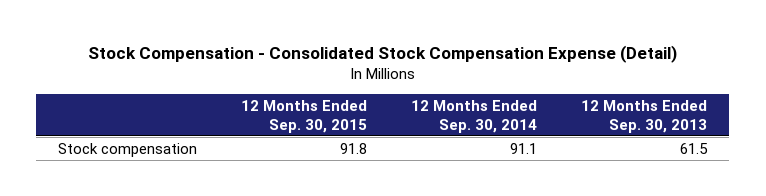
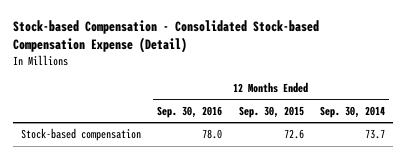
- Stock Compensation - Consolidated Stock Compensation Expense (Detail)
+ Stock-based Compensation - Consolidated Stock-based Compensation Expense (Detail)
- | 12 Months Ended Sep. 30, 2015 | 12 Months Ended Sep. 30, 2014 | 12 Months Ended Sep. 30, 2013
+ | 12 Months Ended Sep. 30, 2016 | 12 Months Ended Sep. 30, 2015 | 12 Months Ended Sep. 30, 2014
- Stock compensation | 91.8 | 91.1 | 61.5
+ Stock-based compensation | 78.0 | 72.6 | 73.7

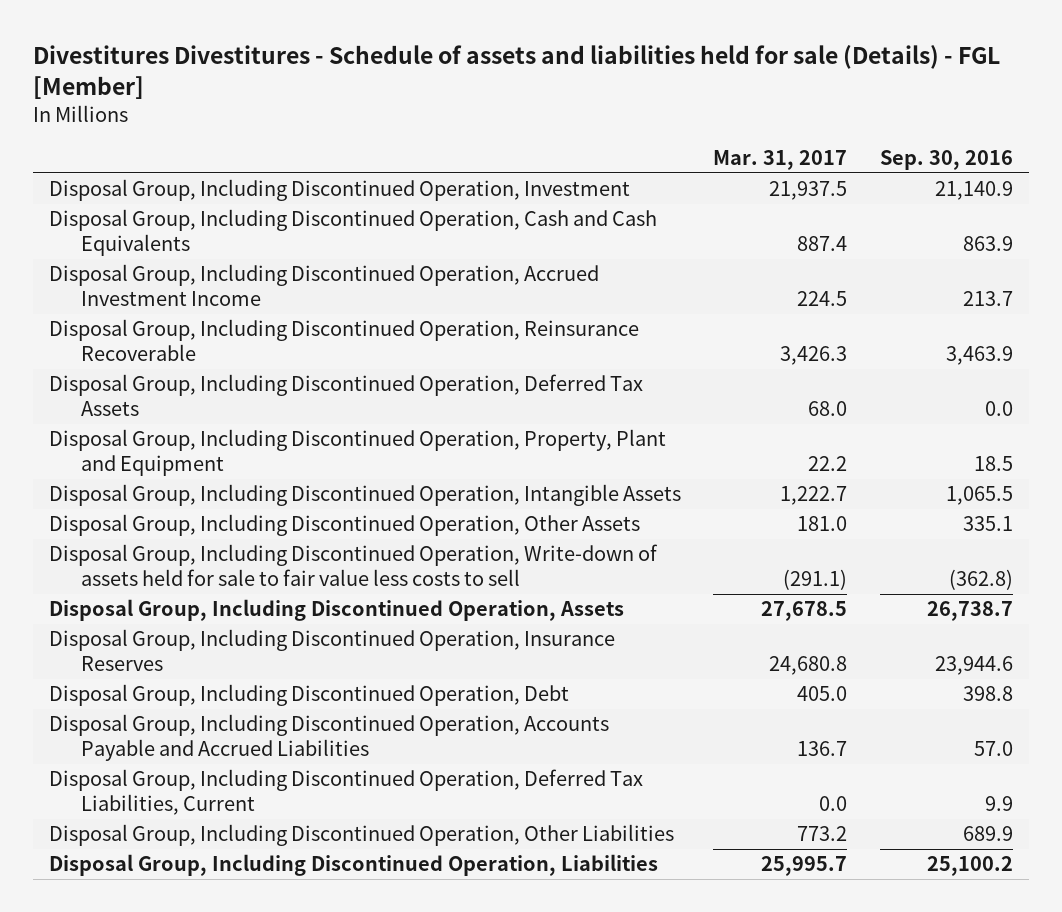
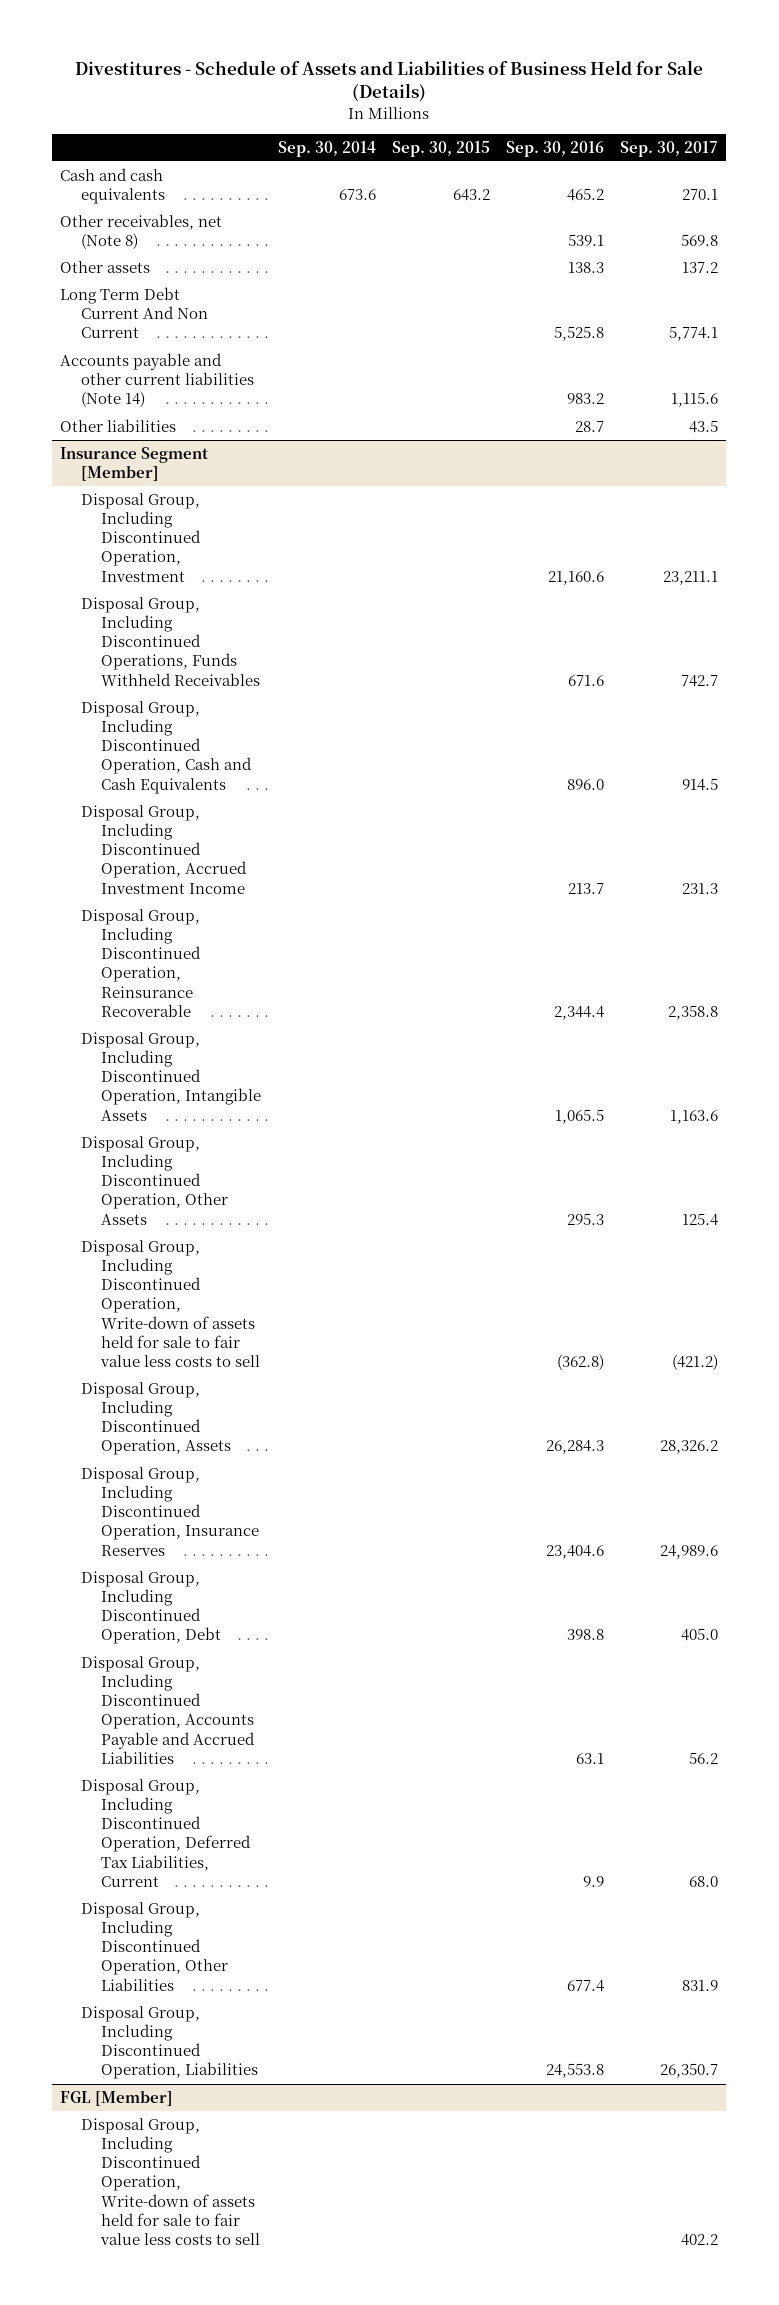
- Divestitures Divestitures - Schedule of assets and liabilities held for sale (Details) - FGL [Member]
+ Divestitures - Schedule of Assets and Liabilities of Business Held for Sale (Details)
- | Mar. 31, 2017 | Sep. 30, 2016
+ | Sep. 30, 2014 | Sep. 30, 2015 | Sep. 30, 2016 | Sep. 30, 2017
- Disposal Group, Including Discontinued Operation, Investment | 21,937.5 | 21,140.9
- Disposal Group, Including Discontinued Operation, Cash and Cash Equivalents | 887.4 | 863.9
+ Cash and cash equivalents | 673.6 | 643.2 | 465.2 | 270.1
+ Other receivables, net (Note 8) | | | 539.1 | 569.8
+ Other assets | | | 138.3 | 137.2
+ Long Term Debt Current And Non Current | | | 5,525.8 | 5,774.1
+ Accounts payable and other current liabilities (Note 14) | | | 983.2 | 1,115.6
+ Other liabilities | | | 28.7 | 43.5
+ Insurance Segment [Member]
+ Disposal Group, Including Discontinued Operation, Investment | | | 21,160.6 | 23,211.1
+ Disposal Group, Including Discontinued Operations, Funds Withheld Receivables | | | 671.6 | 742.7
+ Disposal Group, Including Discontinued Operation, Cash and Cash Equivalents | | | 896.0 | 914.5
- Disposal Group, Including Discontinued Operation, Reinsurance Recoverable | 3,426.3 | 3,463.9
- Disposal Group, Including Discontinued Operation, Deferred Tax Assets | 68.0 | 0.0
- Disposal Group, Including Discontinued Operation, Property, Plant and Equipment | 22.2 | 18.5
+ Disposal Group, Including Discontinued Operation, Reinsurance Recoverable | | | 2,344.4 | 2,358.8
- Disposal Group, Including Discontinued Operation, Other Assets | 181.0 | 335.1
+ Disposal Group, Including Discontinued Operation, Other Assets | | | 295.3 | 125.4
- Disposal Group, Including Discontinued Operation, Assets | 27,678.5 | 26,738.7
- Disposal Group, Including Discontinued Operation, Insurance Reserves | 24,680.8 | 23,944.6
+ Disposal Group, Including Discontinued Operation, Assets | | | 26,284.3 | 28,326.2
+ Disposal Group, Including Discontinued Operation, Insurance Reserves | | | 23,404.6 | 24,989.6
- Disposal Group, Including Discontinued Operation, Accounts Payable and Accrued Liabilities | 136.7 | 57.0
+ Disposal Group, Including Discontinued Operation, Accounts Payable and Accrued Liabilities | | | 63.1 | 56.2
- Disposal Group, Including Discontinued Operation, Other Liabilities | 773.2 | 689.9
- Disposal Group, Including Discontinued Operation, Liabilities | 25,995.7 | 25,100.2
+ Disposal Group, Including Discontinued Operation, Other Liabilities | | | 677.4 | 831.9
+ Disposal Group, Including Discontinued Operation, Liabilities | | | 24,553.8 | 26,350.7
+ FGL [Member]
+ Disposal Group, Including Discontinued Operation, Write-down of assets held for sale to fair value less costs to sell | | | | 402.2

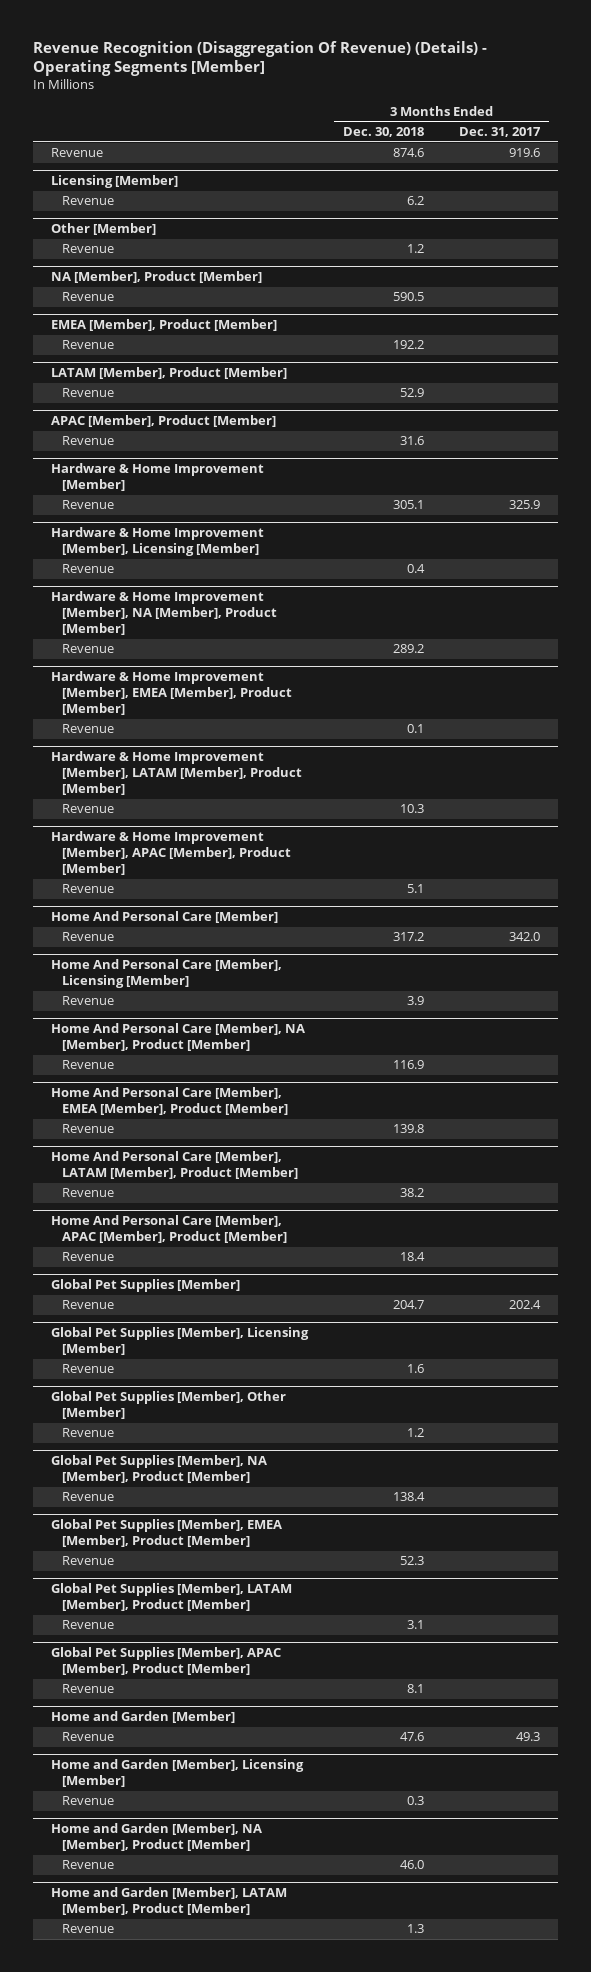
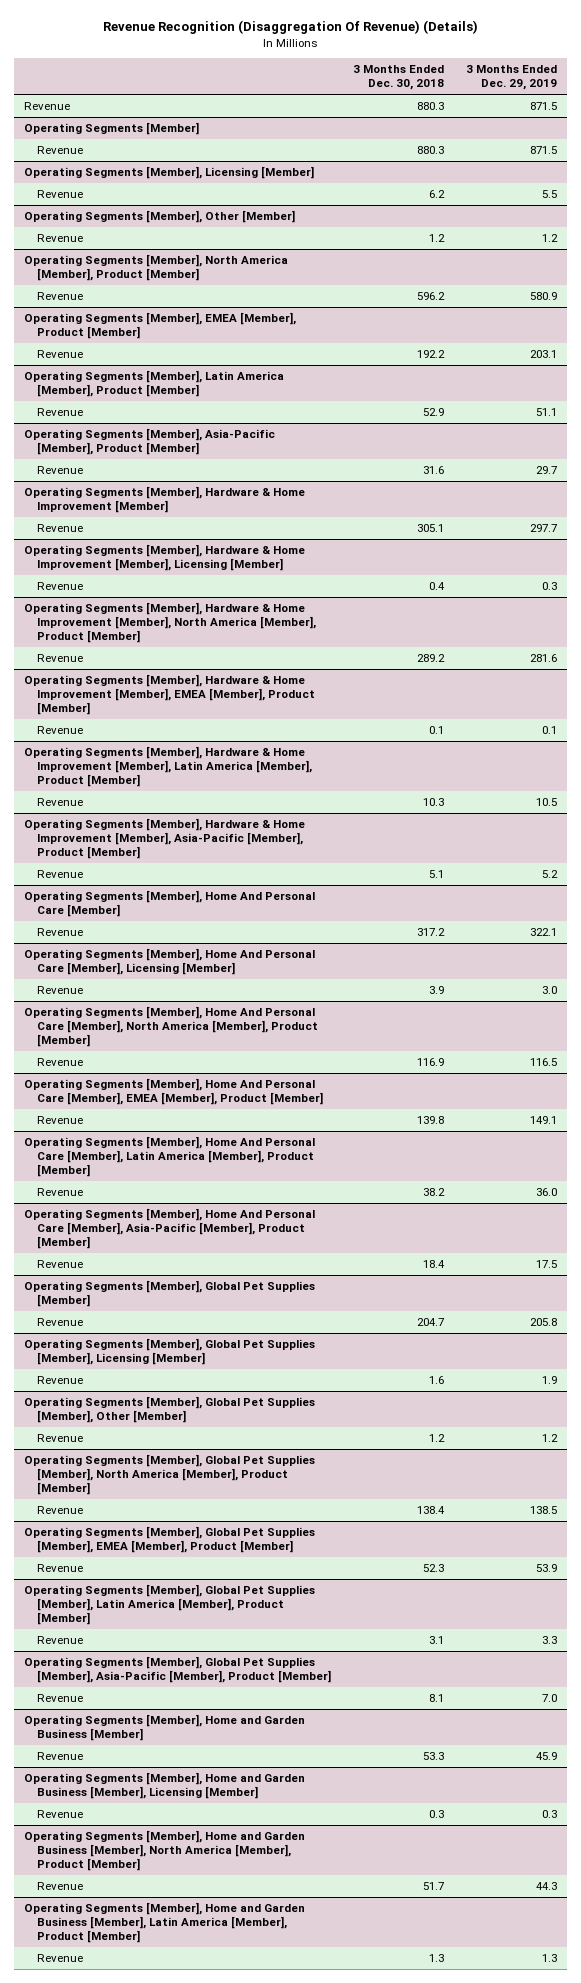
- Revenue Recognition (Disaggregation Of Revenue) (Details) - Operating Segments [Member]
+ Revenue Recognition (Disaggregation Of Revenue) (Details)
- | 3 Months Ended Dec. 30, 2018 | 3 Months Ended Dec. 31, 2017
+ | 3 Months Ended Dec. 30, 2018 | 3 Months Ended Dec. 29, 2019
- Revenue | 874.6 | 919.6
- Licensing [Member]
+ Revenue | 880.3 | 871.5
+ Operating Segments [Member]
+ Revenue | 880.3 | 871.5
+ Operating Segments [Member], Licensing [Member]
- Other [Member]
+ Operating Segments [Member], Other [Member]
- NA [Member], Product [Member]
- Revenue | 590.5 |
- EMEA [Member], Product [Member]
+ Operating Segments [Member], North America [Member], Product [Member]
+ Revenue | 596.2 | 580.9
+ Operating Segments [Member], EMEA [Member], Product [Member]
- LATAM [Member], Product [Member]
+ Operating Segments [Member], Latin America [Member], Product [Member]
- APAC [Member], Product [Member]
+ Operating Segments [Member], Asia-Pacific [Member], Product [Member]
- Hardware & Home Improvement [Member]
+ Operating Segments [Member], Hardware & Home Improvement [Member]
- Hardware & Home Improvement [Member], Licensing [Member]
+ Operating Segments [Member], Hardware & Home Improvement [Member], Licensing [Member]
- Hardware & Home Improvement [Member], NA [Member], Product [Member]
+ Operating Segments [Member], Hardware & Home Improvement [Member], North America [Member], Product [Member]
- Hardware & Home Improvement [Member], EMEA [Member], Product [Member]
+ Operating Segments [Member], Hardware & Home Improvement [Member], EMEA [Member], Product [Member]
- Hardware & Home Improvement [Member], LATAM [Member], Product [Member]
+ Operating Segments [Member], Hardware & Home Improvement [Member], Latin America [Member], Product [Member]
- Hardware & Home Improvement [Member], APAC [Member], Product [Member]
+ Operating Segments [Member], Hardware & Home Improvement [Member], Asia-Pacific [Member], Product [Member]
- Home And Personal Care [Member]
+ Operating Segments [Member], Home And Personal Care [Member]
- Home And Personal Care [Member], Licensing [Member]
+ Operating Segments [Member], Home And Personal Care [Member], Licensing [Member]
- Home And Personal Care [Member], NA [Member], Product [Member]
+ Operating Segments [Member], Home And Personal Care [Member], North America [Member], Product [Member]
- Home And Personal Care [Member], EMEA [Member], Product [Member]
+ Operating Segments [Member], Home And Personal Care [Member], EMEA [Member], Product [Member]
- Home And Personal Care [Member], LATAM [Member], Product [Member]
+ Operating Segments [Member], Home And Personal Care [Member], Latin America [Member], Product [Member]
- Home And Personal Care [Member], APAC [Member], Product [Member]
+ Operating Segments [Member], Home And Personal Care [Member], Asia-Pacific [Member], Product [Member]
- Global Pet Supplies [Member]
+ Operating Segments [Member], Global Pet Supplies [Member]
- Global Pet Supplies [Member], Licensing [Member]
+ Operating Segments [Member], Global Pet Supplies [Member], Licensing [Member]
- Global Pet Supplies [Member], Other [Member]
+ Operating Segments [Member], Global Pet Supplies [Member], Other [Member]
- Global Pet Supplies [Member], NA [Member], Product [Member]
+ Operating Segments [Member], Global Pet Supplies [Member], North America [Member], Product [Member]
- Global Pet Supplies [Member], EMEA [Member], Product [Member]
+ Operating Segments [Member], Global Pet Supplies [Member], EMEA [Member], Product [Member]
- Global Pet Supplies [Member], LATAM [Member], Product [Member]
+ Operating Segments [Member], Global Pet Supplies [Member], Latin America [Member], Product [Member]
- Global Pet Supplies [Member], APAC [Member], Product [Member]
+ Operating Segments [Member], Global Pet Supplies [Member], Asia-Pacific [Member], Product [Member]
- Home and Garden [Member]
- Revenue | 47.6 | 49.3
- Home and Garden [Member], Licensing [Member]
+ Operating Segments [Member], Home and Garden Business [Member]
+ Revenue | 53.3 | 45.9
+ Operating Segments [Member], Home and Garden Business [Member], Licensing [Member]
- Home and Garden [Member], NA [Member], Product [Member]
- Revenue | 46.0 |
- Home and Garden [Member], LATAM [Member], Product [Member]
+ Operating Segments [Member], Home and Garden Business [Member], North America [Member], Product [Member]
+ Revenue | 51.7 | 44.3
+ Operating Segments [Member], Home and Garden Business [Member], Latin America [Member], Product [Member]

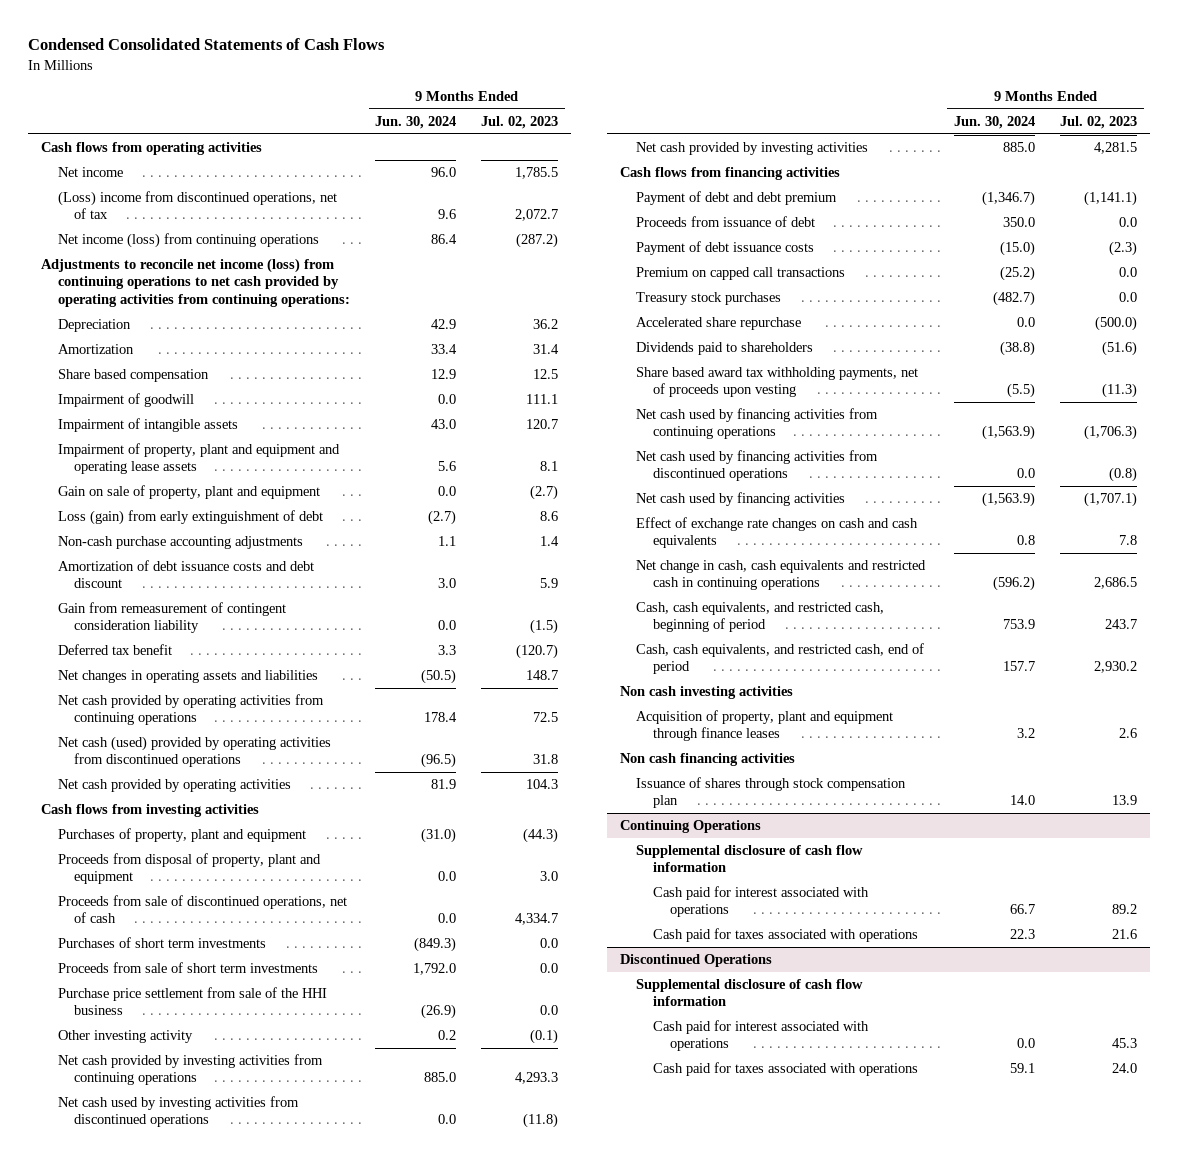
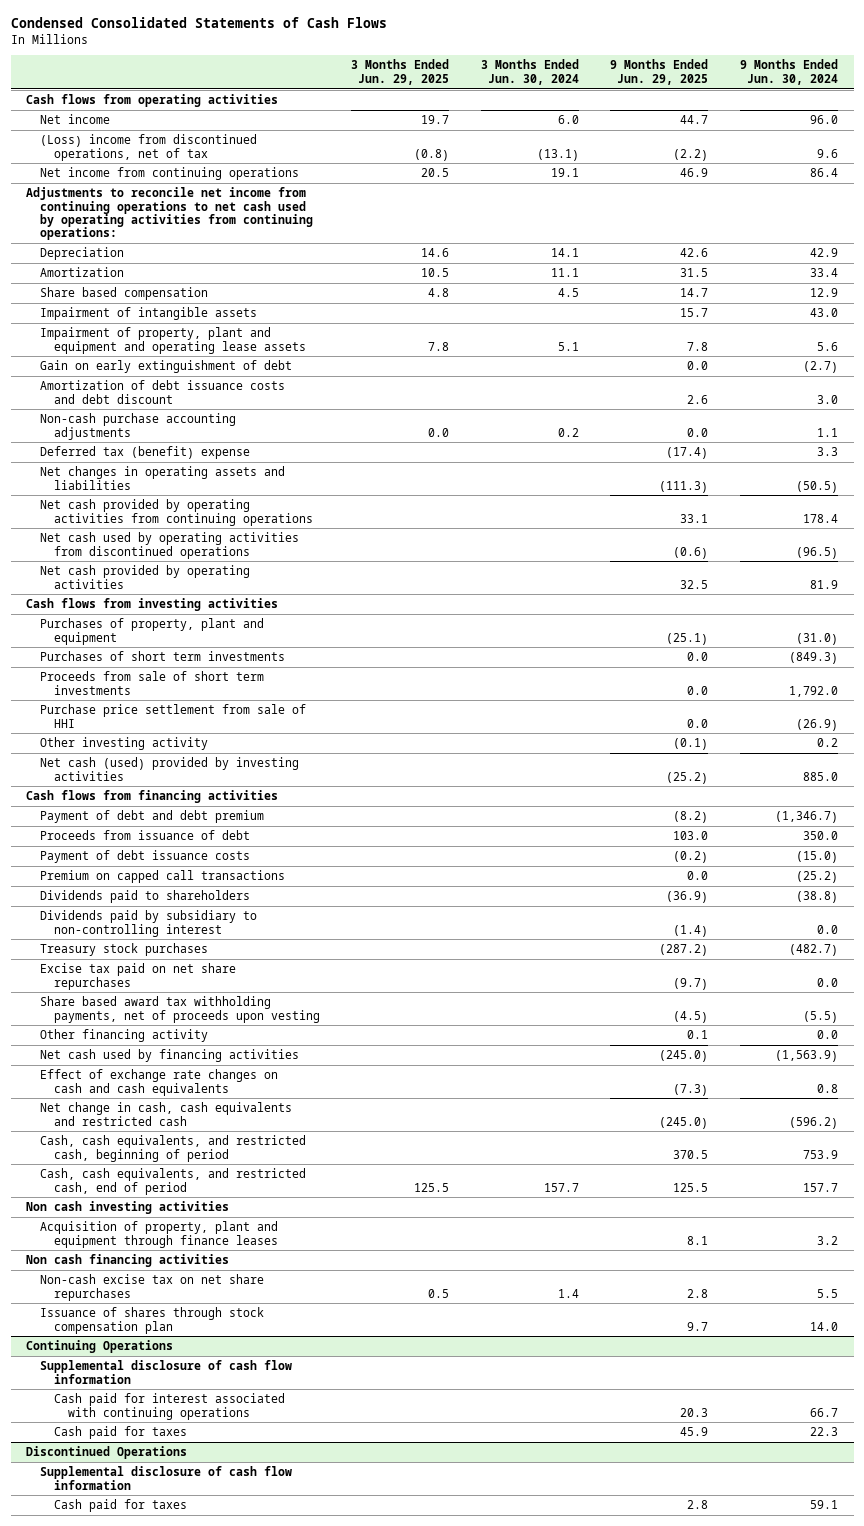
- | 9 Months Ended Jun. 30, 2024 | 9 Months Ended Jul. 02, 2023
+ | 3 Months Ended Jun. 29, 2025 | 3 Months Ended Jun. 30, 2024 | 9 Months Ended Jun. 29, 2025 | 9 Months Ended Jun. 30, 2024
- Net income (loss) from continuing operations | 86.4 | (287.2)
- Adjustments to reconcile net income (loss) from continuing operations to net cash provided by operating activities from continuing operations:
+ Net income from continuing operations | 20.5 | 19.1 | 46.9 | 86.4
+ Adjustments to reconcile net income from continuing operations to net cash used by operating activities from continuing operations:
- Impairment of goodwill | 0.0 | 111.1
- Gain on sale of property, plant and equipment | 0.0 | (2.7)
- Loss (gain) from early extinguishment of debt | (2.7) | 8.6
+ Gain on early extinguishment of debt | | | 0.0 | (2.7)
- Gain from remeasurement of contingent consideration liability | 0.0 | (1.5)
- Deferred tax benefit | 3.3 | (120.7)
moved down: Non-cash purchase accounting adjustments | 0.0 | 0.2 | 0.0 | 1.1
+ Deferred tax (benefit) expense | | | (17.4) | 3.3
- Net cash (used) provided by operating activities from discontinued operations | (96.5) | 31.8
+ Net cash used by operating activities from discontinued operations | | | (0.6) | (96.5)
- Proceeds from disposal of property, plant and equipment | 0.0 | 3.0
- Proceeds from sale of discontinued operations, net of cash | 0.0 | 4,334.7
- Purchase price settlement from sale of the HHI business | (26.9) | 0.0
+ Purchase price settlement from sale of HHI | | | 0.0 | (26.9)
- Net cash provided by investing activities from continuing operations | 885.0 | 4,293.3
- Net cash used by investing activities from discontinued operations | 0.0 | (11.8)
- Net cash provided by investing activities | 885.0 | 4,281.5
+ Net cash (used) provided by investing activities | | | (25.2) | 885.0
- Accelerated share repurchase | 0.0 | (500.0)
+ Dividends paid by subsidiary to non-controlling interest | | | (1.4) | 0.0
moved down: Treasury stock purchases | | | (287.2) | (482.7)
+ Excise tax paid on net share repurchases | | | (9.7) | 0.0
- Net cash used by financing activities from continuing operations | (1,563.9) | (1,706.3)
- Net cash used by financing activities from discontinued operations | 0.0 | (0.8)
+ Other financing activity | | | 0.1 | 0.0
- Net change in cash, cash equivalents and restricted cash in continuing operations | (596.2) | 2,686.5
+ Net change in cash, cash equivalents and restricted cash | | | (245.0) | (596.2)
+ Non-cash excise tax on net share repurchases | 0.5 | 1.4 | 2.8 | 5.5
@ Continuing Operations
- Cash paid for interest associated with operations | 66.7 | 89.2
- Cash paid for taxes associated with operations | 22.3 | 21.6
+ Cash paid for interest associated with continuing operations | | | 20.3 | 66.7
+ Cash paid for taxes | | | 45.9 | 22.3
@ Discontinued Operations
- Cash paid for interest associated with operations | 0.0 | 45.3
- Cash paid for taxes associated with operations | 59.1 | 24.0
+ Cash paid for taxes | | | 2.8 | 59.1

